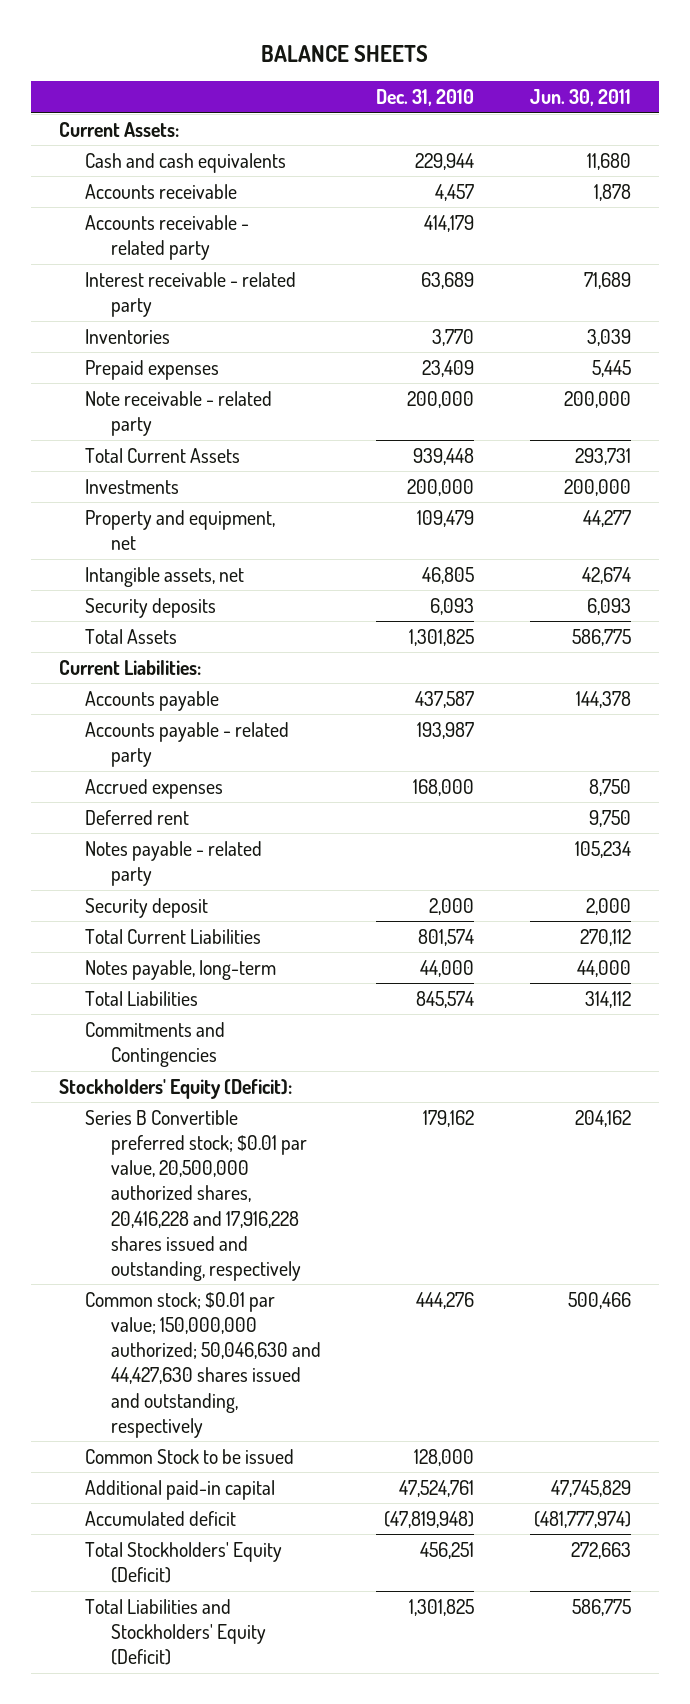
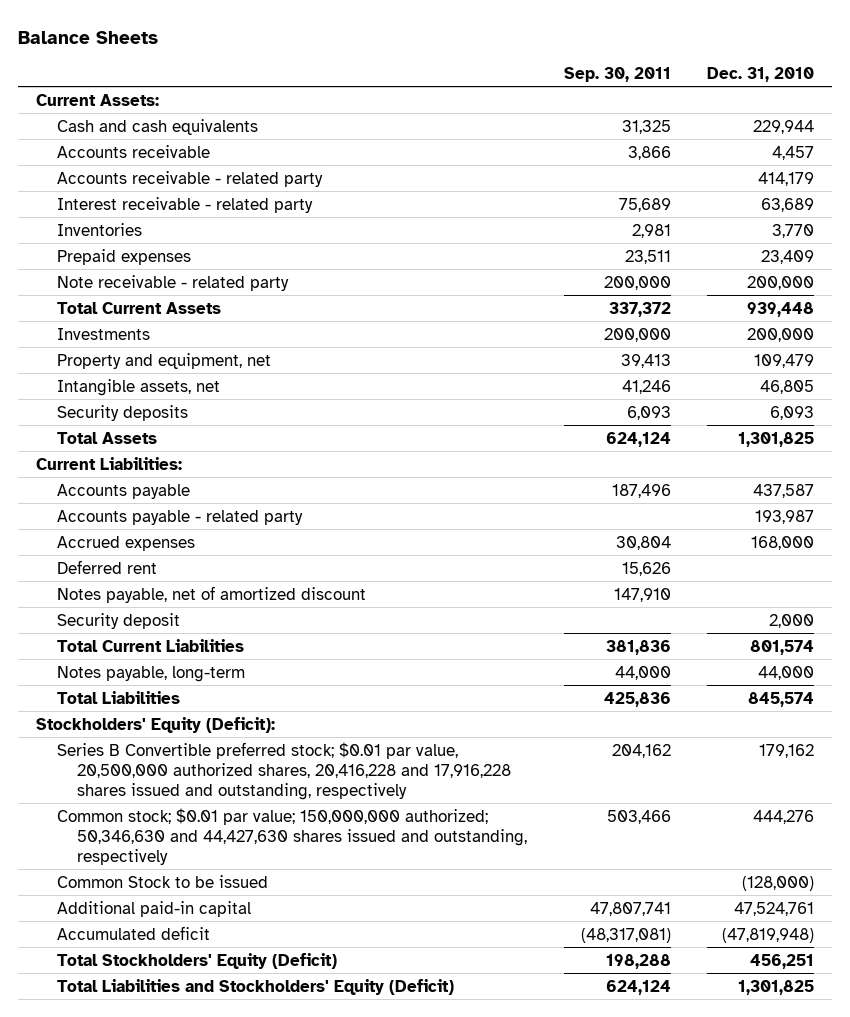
- BALANCE SHEETS
+ Balance Sheets
- | Dec. 31, 2010 | Jun. 30, 2011
+ | Sep. 30, 2011 | Dec. 31, 2010
- Notes payable - related party | | 105,234
+ Notes payable, net of amortized discount | 147,910 |
- Commitments and Contingencies
- Common stock; $0.01 par value; 150,000,000 authorized; 50,046,630 and 44,427,630 shares issued and outstanding, respectively | 444,276 | 500,466
- Common Stock to be issued | 128,000 |
+ Common stock; $0.01 par value; 150,000,000 authorized; 50,346,630 and 44,427,630 shares issued and outstanding, respectively | 503,466 | 444,276
+ Common Stock to be issued | | (128,000)

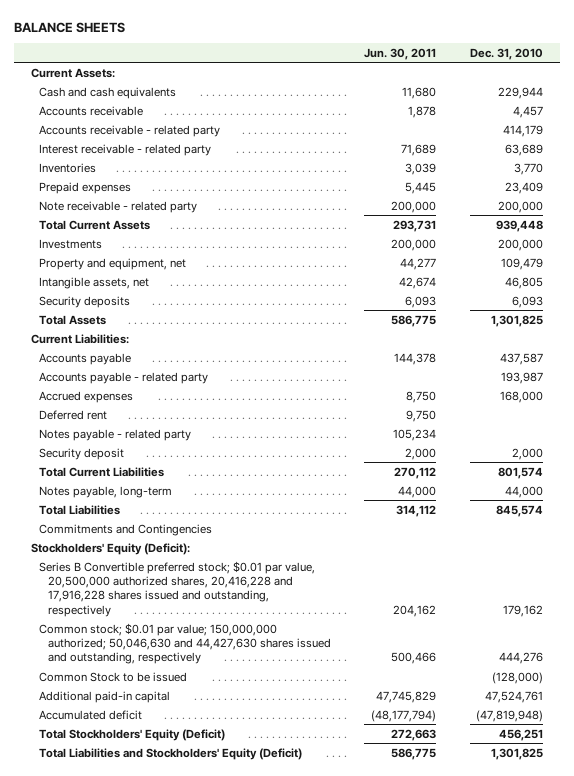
- Balance Sheets
+ BALANCE SHEETS
- | Sep. 30, 2011 | Dec. 31, 2010
+ | Jun. 30, 2011 | Dec. 31, 2010
- Notes payable, net of amortized discount | 147,910 |
+ Notes payable - related party | 105,234 |
+ Commitments and Contingencies
- Common stock; $0.01 par value; 150,000,000 authorized; 50,346,630 and 44,427,630 shares issued and outstanding, respectively | 503,466 | 444,276
+ Common stock; $0.01 par value; 150,000,000 authorized; 50,046,630 and 44,427,630 shares issued and outstanding, respectively | 500,466 | 444,276

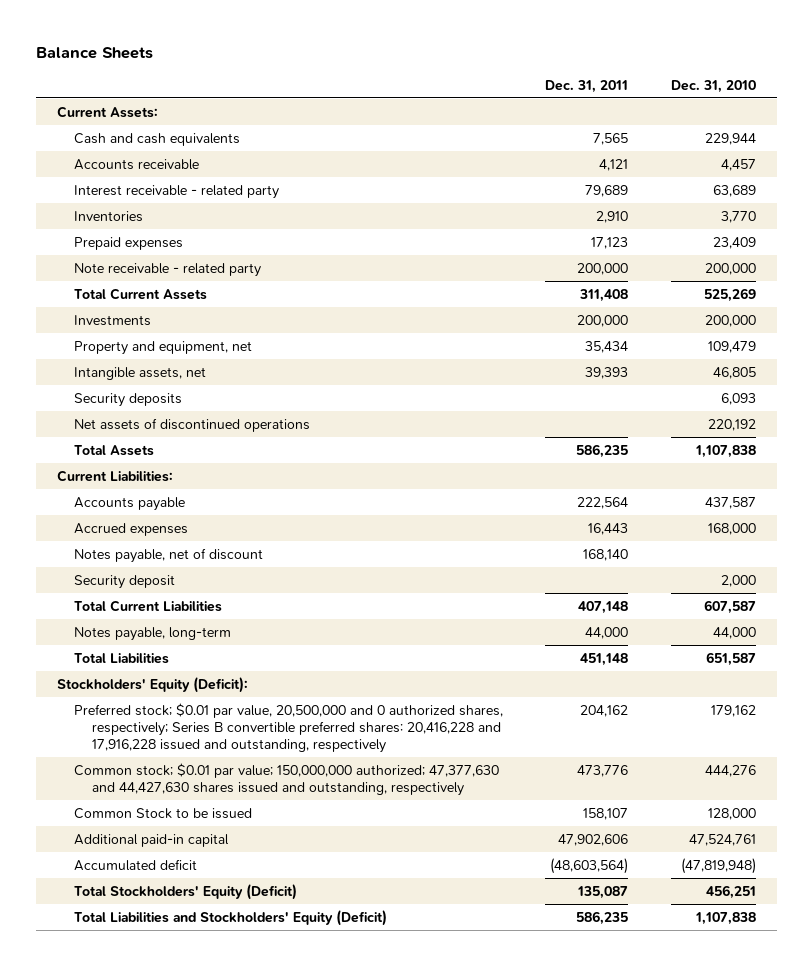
- BALANCE SHEETS
+ Balance Sheets
- | Jun. 30, 2011 | Dec. 31, 2010
+ | Dec. 31, 2011 | Dec. 31, 2010
- Accounts receivable - related party | | 414,179
- Total Current Assets | 293,731 | 939,448
+ Total Current Assets | 311,408 | 525,269
- Total Assets | 586,775 | 1,301,825
+ Net assets of discontinued operations | | 220,192
+ Total Assets | 586,235 | 1,107,838
- Accounts payable - related party | | 193,987
- Deferred rent | 9,750 |
- Notes payable - related party | 105,234 |
+ Notes payable, net of discount | 168,140 |
- Total Current Liabilities | 270,112 | 801,574
+ Total Current Liabilities | 407,148 | 607,587
- Total Liabilities | 314,112 | 845,574
- Commitments and Contingencies
+ Total Liabilities | 451,148 | 651,587
- Series B Convertible preferred stock; $0.01 par value, 20,500,000 authorized shares, 20,416,228 and 17,916,228 shares issued and outstanding, respectively | 204,162 | 179,162
- Common stock; $0.01 par value; 150,000,000 authorized; 50,046,630 and 44,427,630 shares issued and outstanding, respectively | 500,466 | 444,276
- Common Stock to be issued | | (128,000)
+ Preferred stock; $0.01 par value, 20,500,000 and 0 authorized shares, respectively; Series B convertible preferred shares: 20,416,228 and 17,916,228 issued and outstanding, respectively | 204,162 | 179,162
+ Common stock; $0.01 par value; 150,000,000 authorized; 47,377,630 and 44,427,630 shares issued and outstanding, respectively | 473,776 | 444,276
+ Common Stock to be issued | 158,107 | 128,000
- Total Liabilities and Stockholders' Equity (Deficit) | 586,775 | 1,301,825
+ Total Liabilities and Stockholders' Equity (Deficit) | 586,235 | 1,107,838

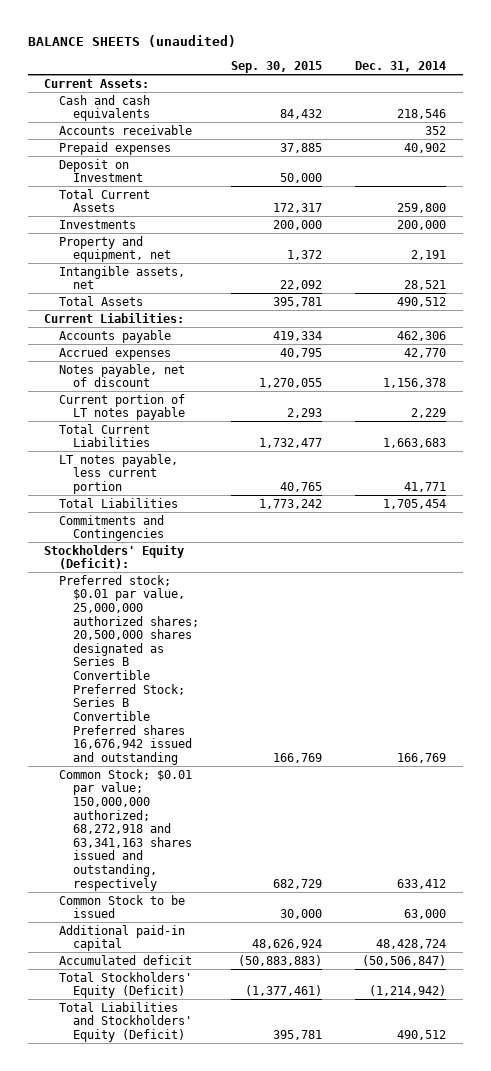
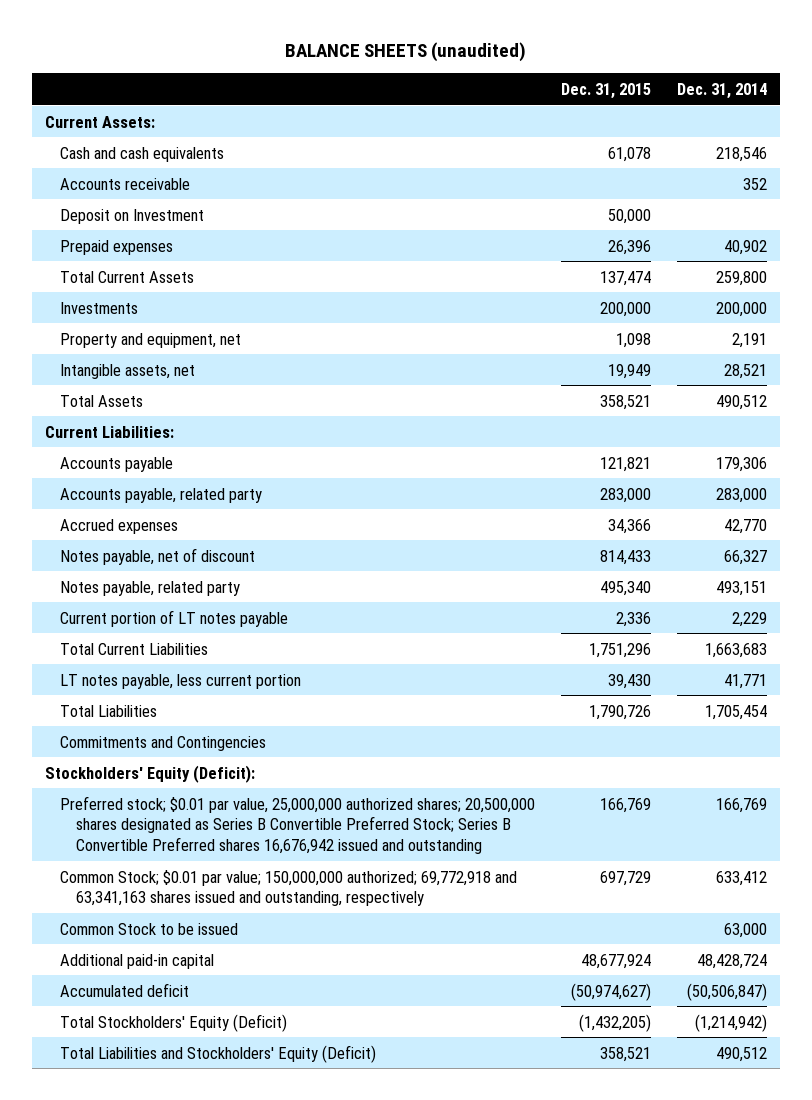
- | Sep. 30, 2015 | Dec. 31, 2014
+ | Dec. 31, 2015 | Dec. 31, 2014
moved down: Prepaid expenses | 26,396 | 40,902
- Accounts payable | 419,334 | 462,306
+ Accounts payable | 121,821 | 179,306
+ Accounts payable, related party | 283,000 | 283,000
- Notes payable, net of discount | 1,270,055 | 1,156,378
+ Notes payable, net of discount | 814,433 | 66,327
+ Notes payable, related party | 495,340 | 493,151
- Common Stock; $0.01 par value; 150,000,000 authorized; 68,272,918 and 63,341,163 shares issued and outstanding, respectively | 682,729 | 633,412
+ Common Stock; $0.01 par value; 150,000,000 authorized; 69,772,918 and 63,341,163 shares issued and outstanding, respectively | 697,729 | 633,412

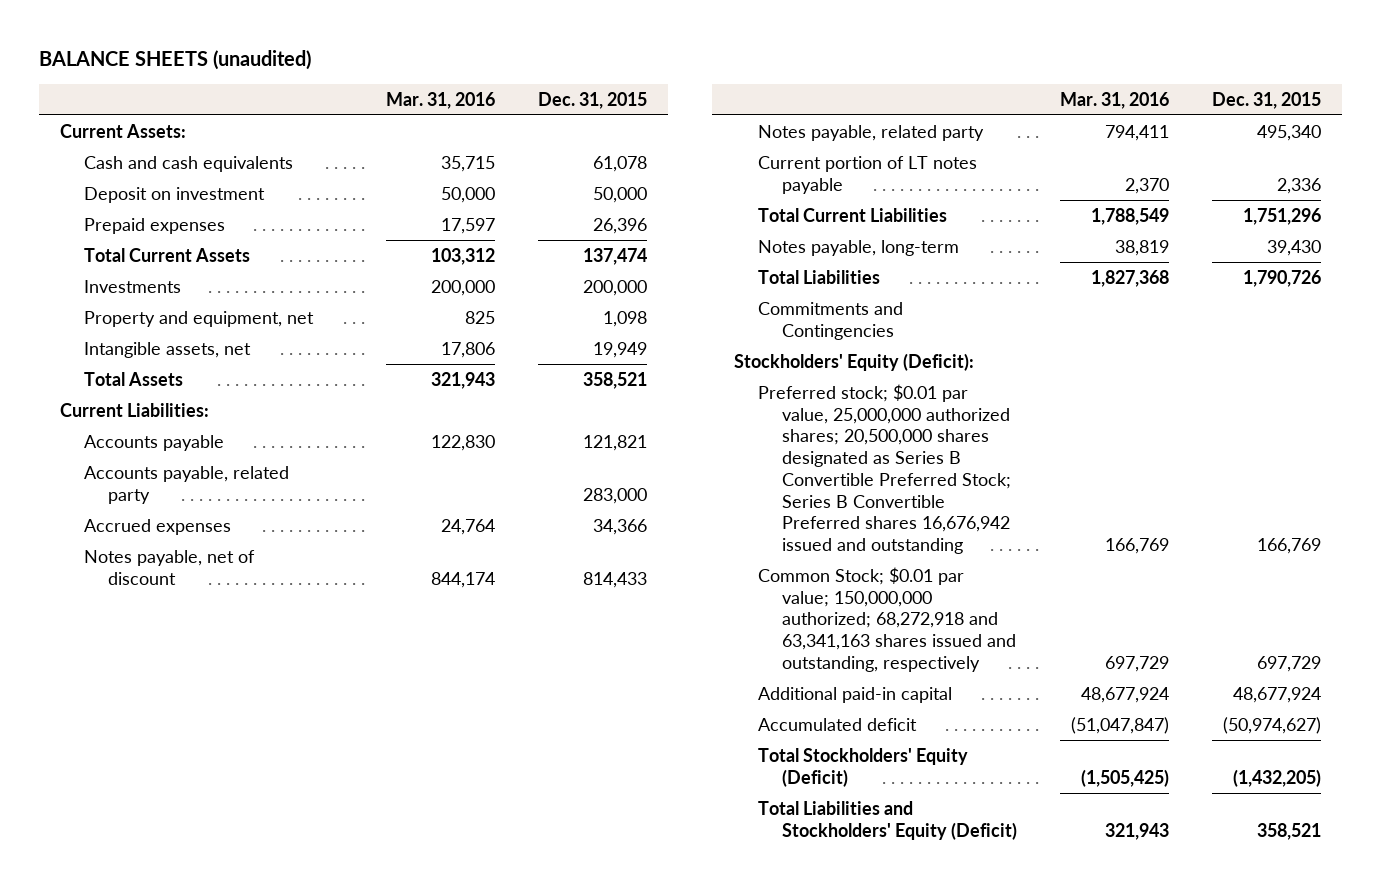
- | Dec. 31, 2015 | Dec. 31, 2014
+ | Mar. 31, 2016 | Dec. 31, 2015
- Accounts receivable | | 352
- Deposit on Investment | 50,000 |
+ Deposit on investment | 50,000 | 50,000
- LT notes payable, less current portion | 39,430 | 41,771
+ Notes payable, long-term | 38,819 | 39,430
- Common Stock; $0.01 par value; 150,000,000 authorized; 69,772,918 and 63,341,163 shares issued and outstanding, respectively | 697,729 | 633,412
- Common Stock to be issued | | 63,000
+ Common Stock; $0.01 par value; 150,000,000 authorized; 68,272,918 and 63,341,163 shares issued and outstanding, respectively | 697,729 | 697,729

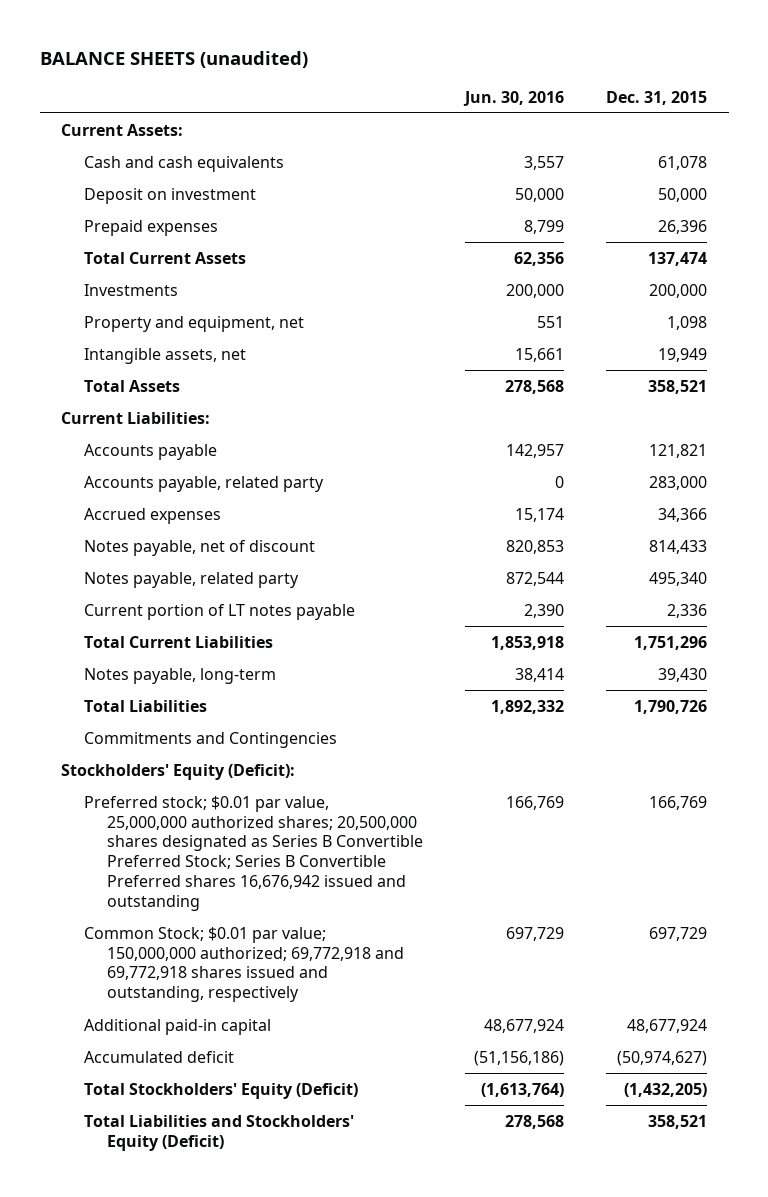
- | Mar. 31, 2016 | Dec. 31, 2015
+ | Jun. 30, 2016 | Dec. 31, 2015
- Common Stock; $0.01 par value; 150,000,000 authorized; 68,272,918 and 63,341,163 shares issued and outstanding, respectively | 697,729 | 697,729
+ Common Stock; $0.01 par value; 150,000,000 authorized; 69,772,918 and 69,772,918 shares issued and outstanding, respectively | 697,729 | 697,729

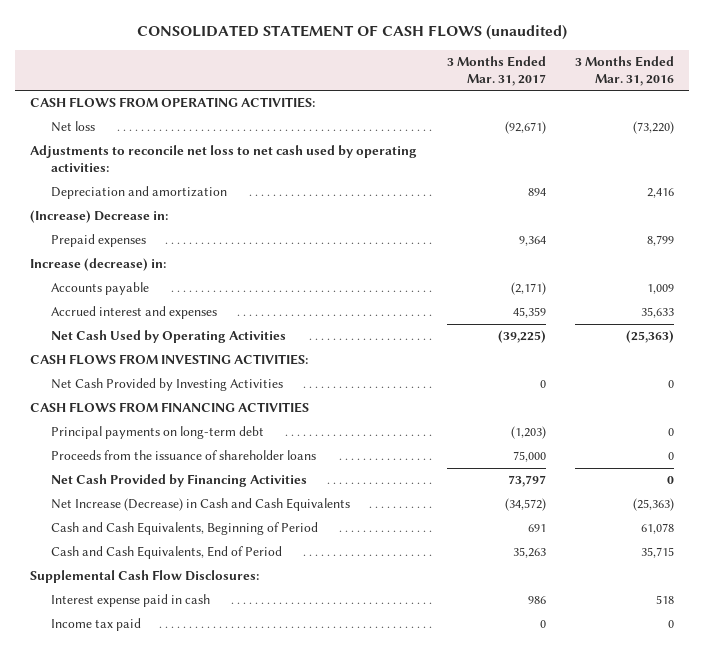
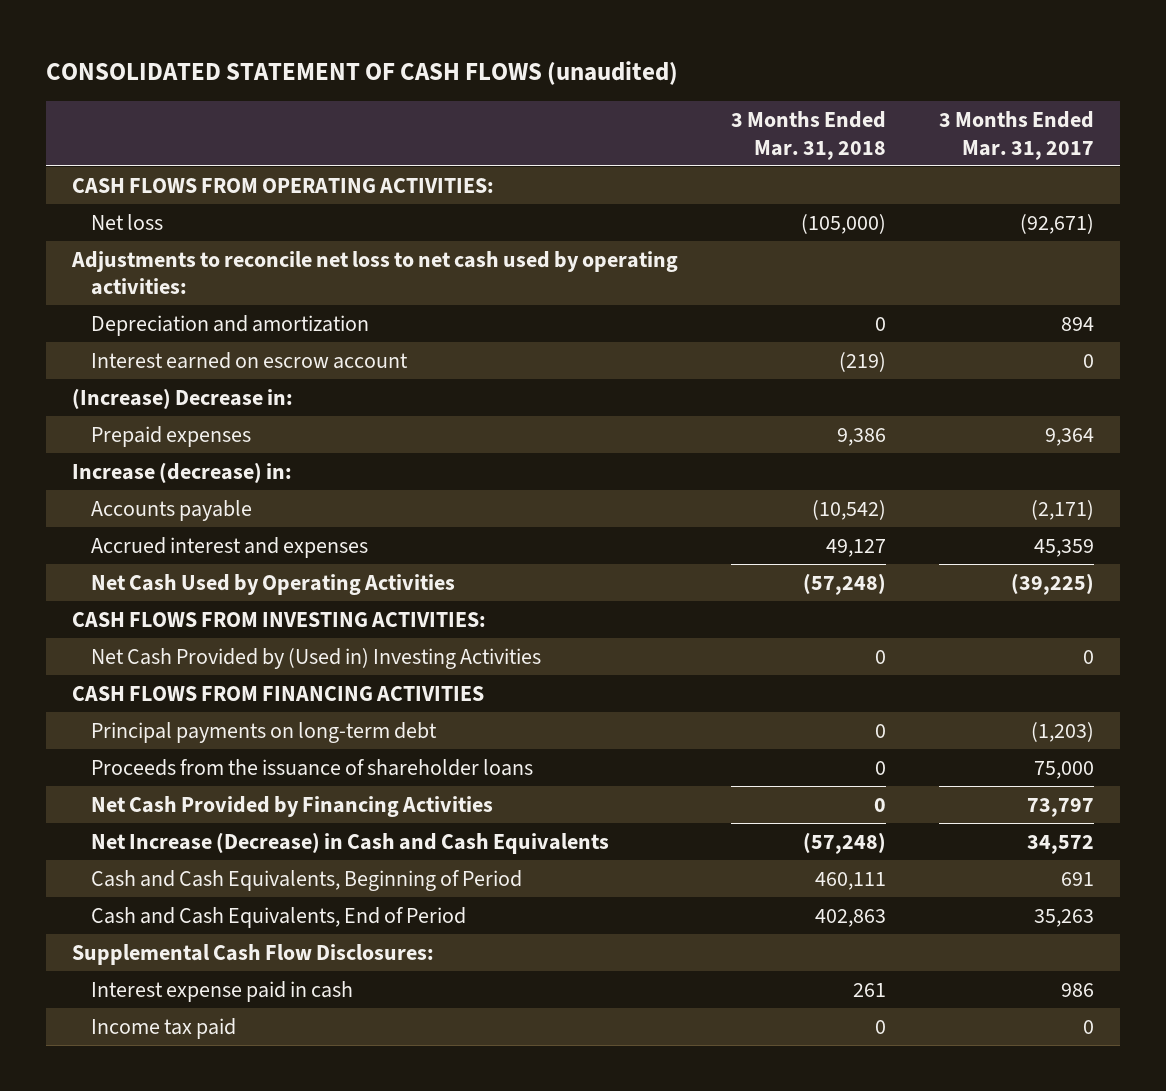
- | 3 Months Ended Mar. 31, 2017 | 3 Months Ended Mar. 31, 2016
+ | 3 Months Ended Mar. 31, 2018 | 3 Months Ended Mar. 31, 2017
+ Interest earned on escrow account | (219) | 0
- Net Cash Provided by Investing Activities | 0 | 0
+ Net Cash Provided by (Used in) Investing Activities | 0 | 0
- Net Increase (Decrease) in Cash and Cash Equivalents | (34,572) | (25,363)
+ Net Increase (Decrease) in Cash and Cash Equivalents | (57,248) | 34,572

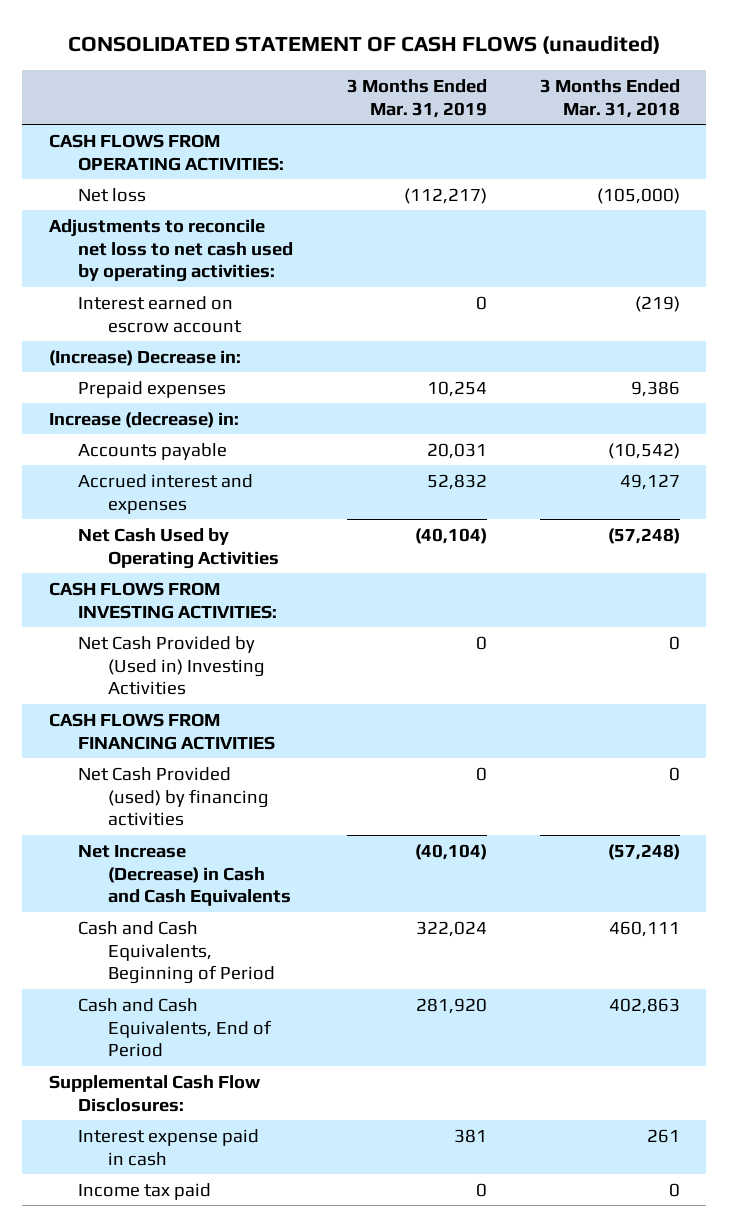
- | 3 Months Ended Mar. 31, 2018 | 3 Months Ended Mar. 31, 2017
+ | 3 Months Ended Mar. 31, 2019 | 3 Months Ended Mar. 31, 2018
- Depreciation and amortization | 0 | 894
- Principal payments on long-term debt | 0 | (1,203)
- Proceeds from the issuance of shareholder loans | 0 | 75,000
- Net Cash Provided by Financing Activities | 0 | 73,797
+ Net Cash Provided (used) by financing activities | 0 | 0

